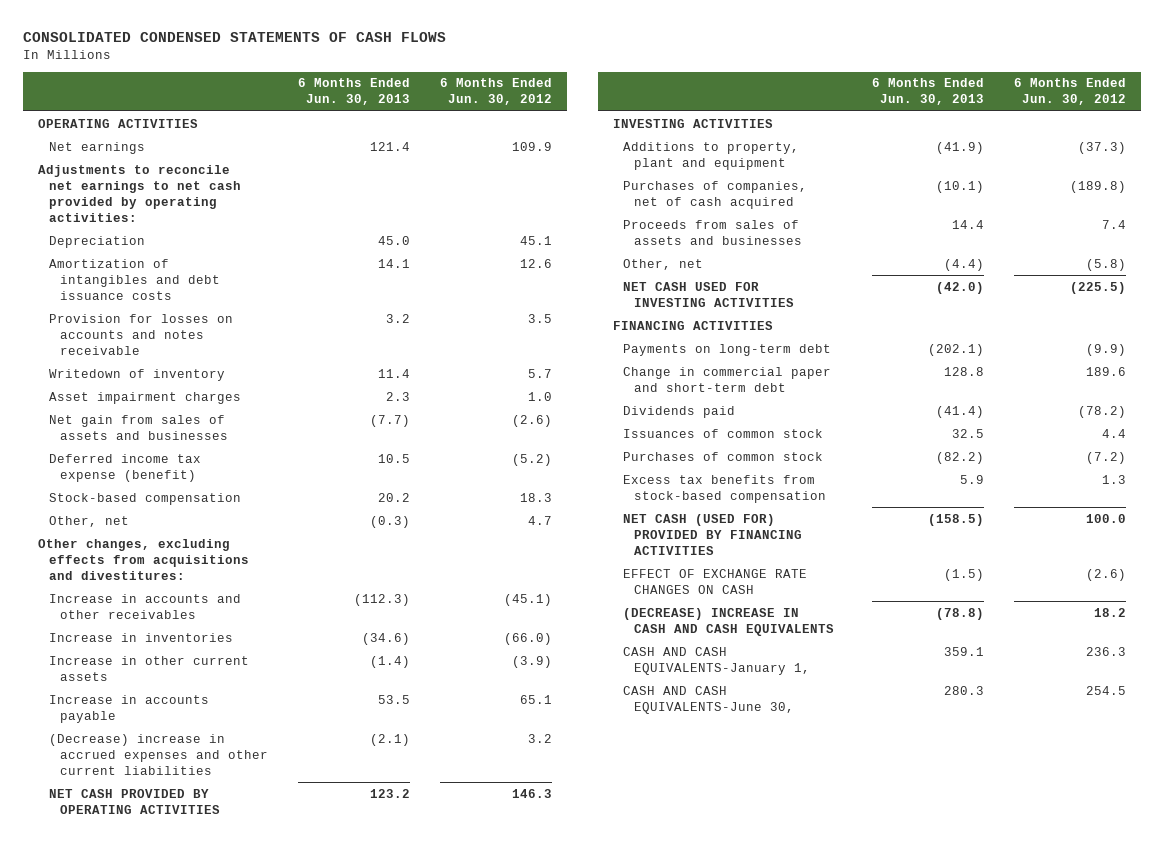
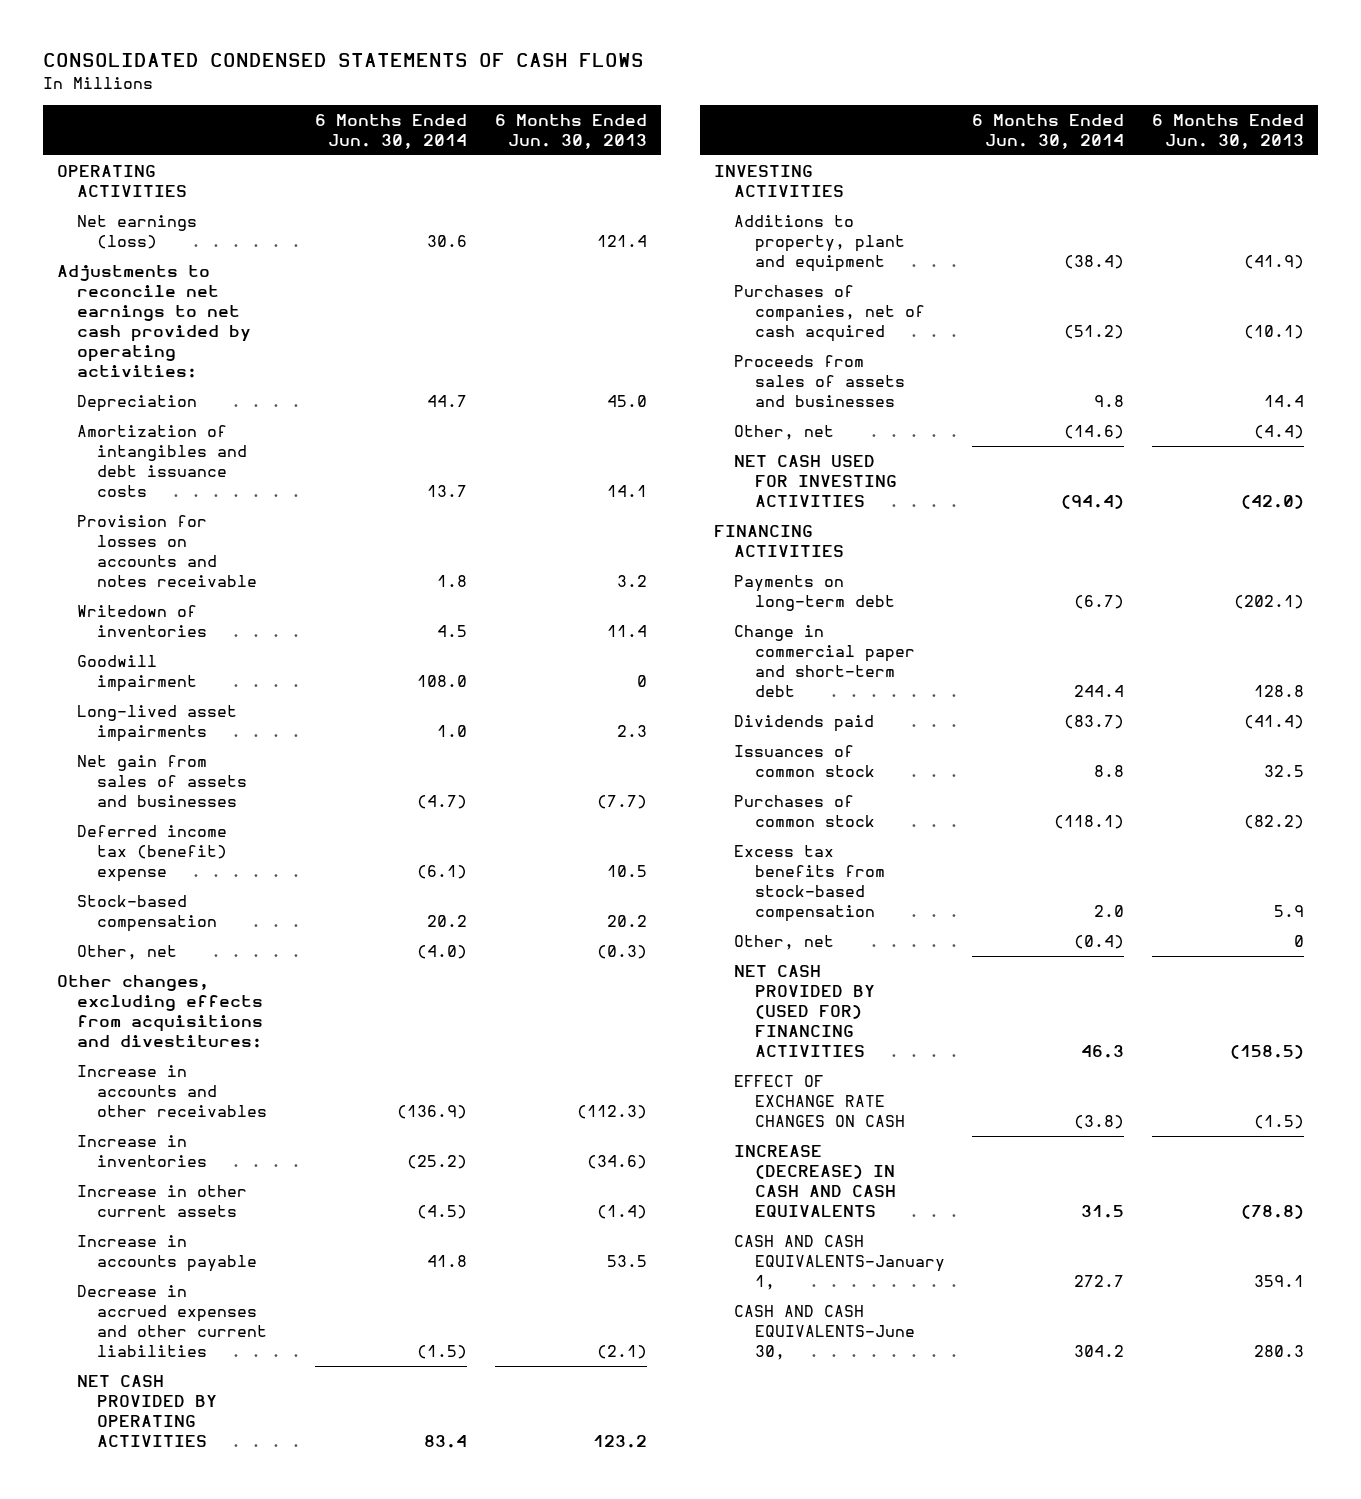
- | 6 Months Ended Jun. 30, 2013 | 6 Months Ended Jun. 30, 2012
+ | 6 Months Ended Jun. 30, 2014 | 6 Months Ended Jun. 30, 2013
- Net earnings | 121.4 | 109.9
+ Net earnings (loss) | 30.6 | 121.4
- Writedown of inventory | 11.4 | 5.7
- Asset impairment charges | 2.3 | 1.0
+ Writedown of inventories | 4.5 | 11.4
+ Goodwill impairment | 108.0 | 0
+ Long-lived asset impairments | 1.0 | 2.3
- Deferred income tax expense (benefit) | 10.5 | (5.2)
+ Deferred income tax (benefit) expense | (6.1) | 10.5
- (Decrease) increase in accrued expenses and other current liabilities | (2.1) | 3.2
+ Decrease in accrued expenses and other current liabilities | (1.5) | (2.1)
- NET CASH (USED FOR) PROVIDED BY FINANCING ACTIVITIES | (158.5) | 100.0
+ Other, net | (0.4) | 0
+ NET CASH PROVIDED BY (USED FOR) FINANCING ACTIVITIES | 46.3 | (158.5)
- (DECREASE) INCREASE IN CASH AND CASH EQUIVALENTS | (78.8) | 18.2
+ INCREASE (DECREASE) IN CASH AND CASH EQUIVALENTS | 31.5 | (78.8)

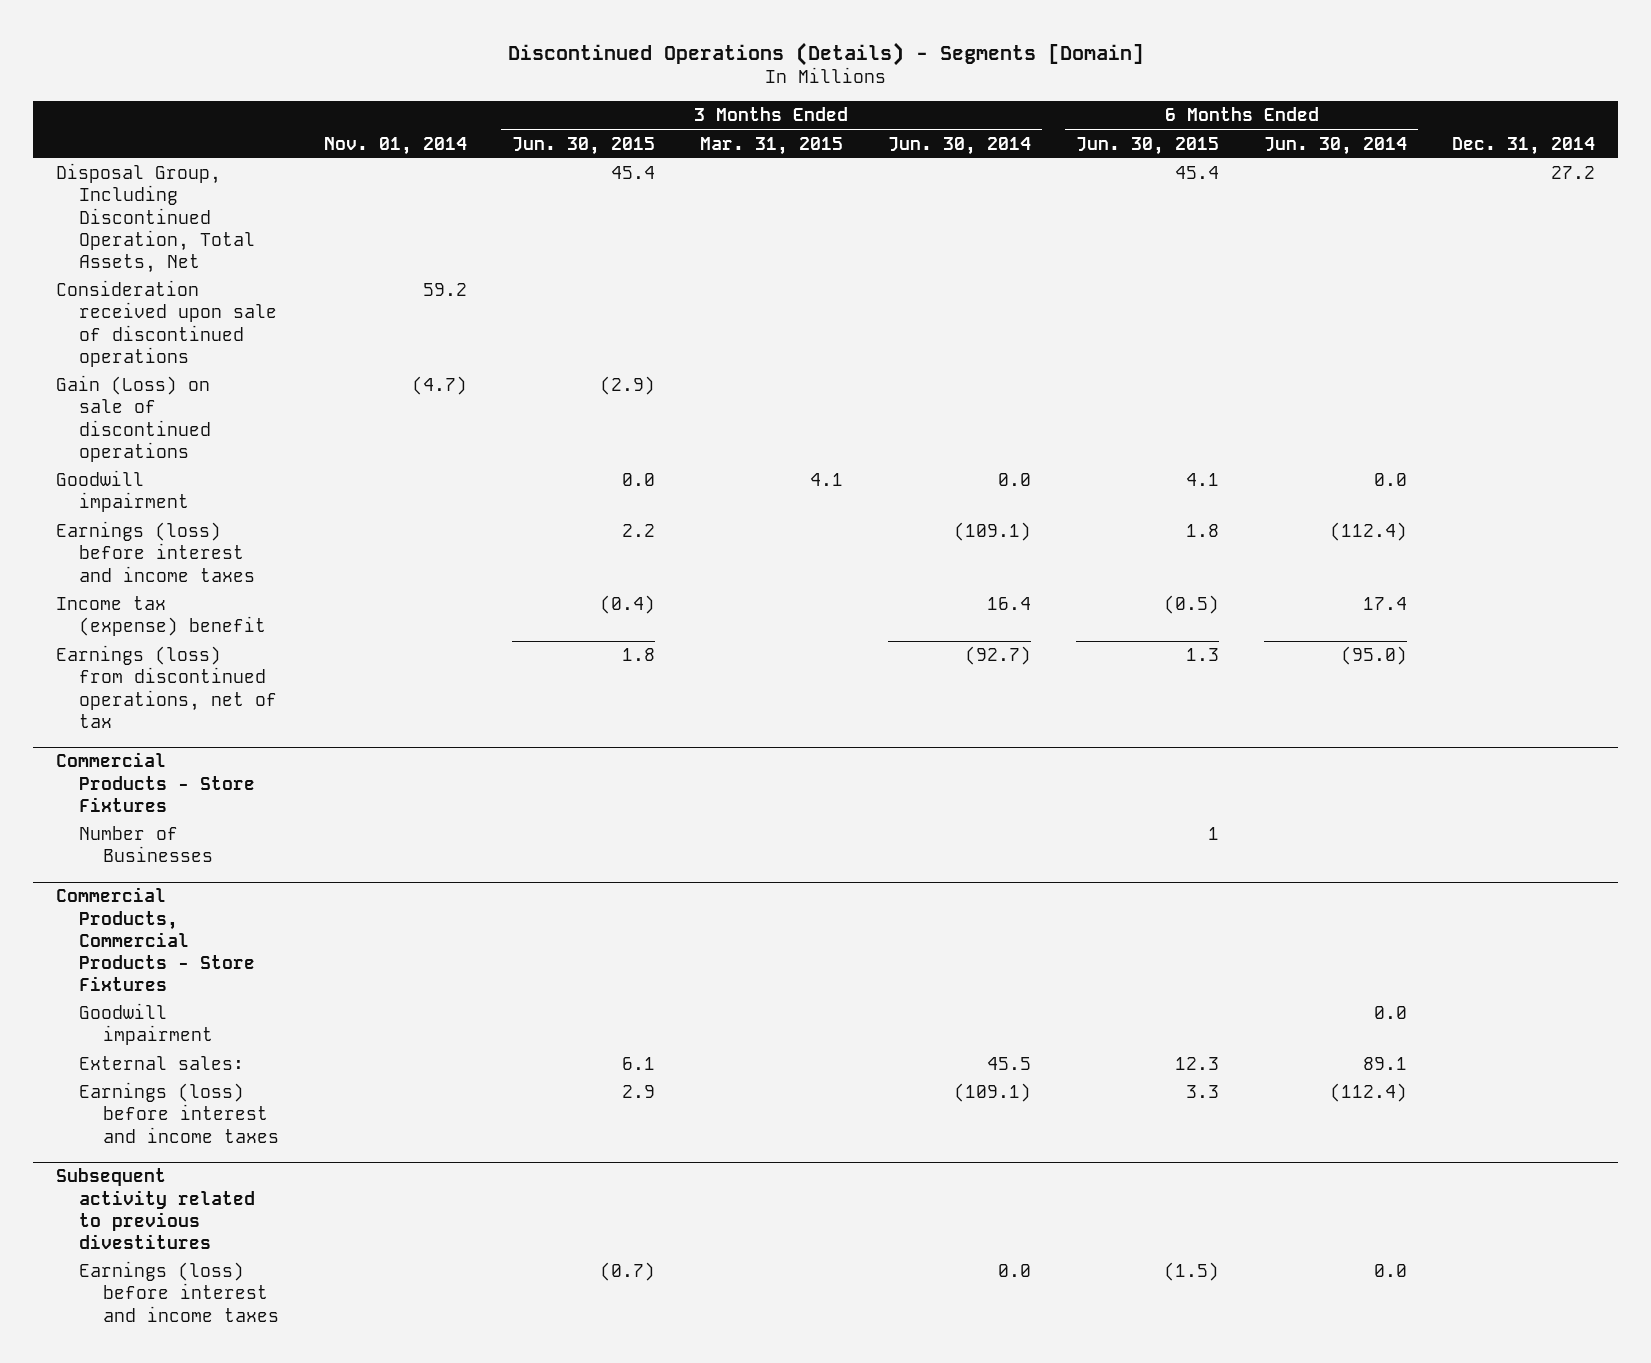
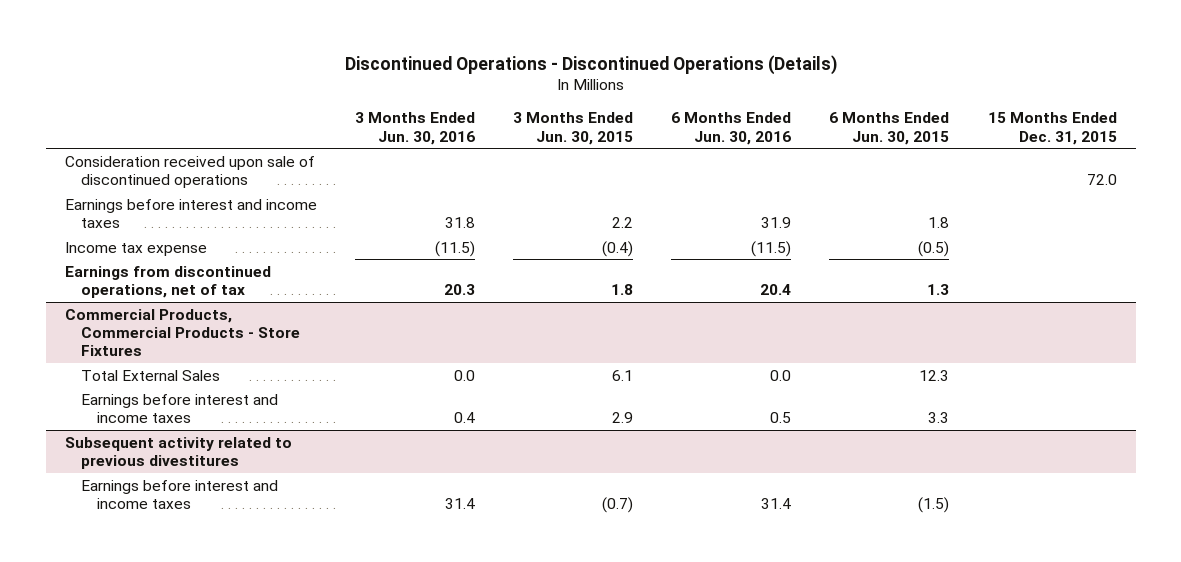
- Discontinued Operations (Details) - Segments [Domain]
+ Discontinued Operations - Discontinued Operations (Details)
- | Nov. 01, 2014 | 3 Months Ended Jun. 30, 2015 | 3 Months Ended Mar. 31, 2015 | 3 Months Ended Jun. 30, 2014 | 6 Months Ended Jun. 30, 2015 | 6 Months Ended Jun. 30, 2014 | Dec. 31, 2014
+ | 3 Months Ended Jun. 30, 2016 | 3 Months Ended Jun. 30, 2015 | 6 Months Ended Jun. 30, 2016 | 6 Months Ended Jun. 30, 2015 | 15 Months Ended Dec. 31, 2015
- Disposal Group, Including Discontinued Operation, Total Assets, Net | | 45.4 | | | 45.4 | | 27.2
- Gain (Loss) on sale of discontinued operations | (4.7) | (2.9) | | | | |
- Goodwill impairment | | 0.0 | 4.1 | 0.0 | 4.1 | 0.0 |
- Earnings (loss) before interest and income taxes | | 2.2 | | (109.1) | 1.8 | (112.4) |
- Income tax (expense) benefit | | (0.4) | | 16.4 | (0.5) | 17.4 |
- Earnings (loss) from discontinued operations, net of tax | | 1.8 | | (92.7) | 1.3 | (95.0) |
- Commercial Products - Store Fixtures
- Number of Businesses | | | | | 1 | |
+ Earnings before interest and income taxes | 31.8 | 2.2 | 31.9 | 1.8 |
+ Income tax expense | (11.5) | (0.4) | (11.5) | (0.5) |
+ Earnings from discontinued operations, net of tax | 20.3 | 1.8 | 20.4 | 1.3 |
@ Commercial Products, Commercial Products - Store Fixtures
- Goodwill impairment | | | | | | 0.0 |
- External sales: | | 6.1 | | 45.5 | 12.3 | 89.1 |
- Earnings (loss) before interest and income taxes | | 2.9 | | (109.1) | 3.3 | (112.4) |
+ Total External Sales | 0.0 | 6.1 | 0.0 | 12.3 |
+ Earnings before interest and income taxes | 0.4 | 2.9 | 0.5 | 3.3 |
@ Subsequent activity related to previous divestitures
- Earnings (loss) before interest and income taxes | | (0.7) | | 0.0 | (1.5) | 0.0 |
+ Earnings before interest and income taxes | 31.4 | (0.7) | 31.4 | (1.5) |

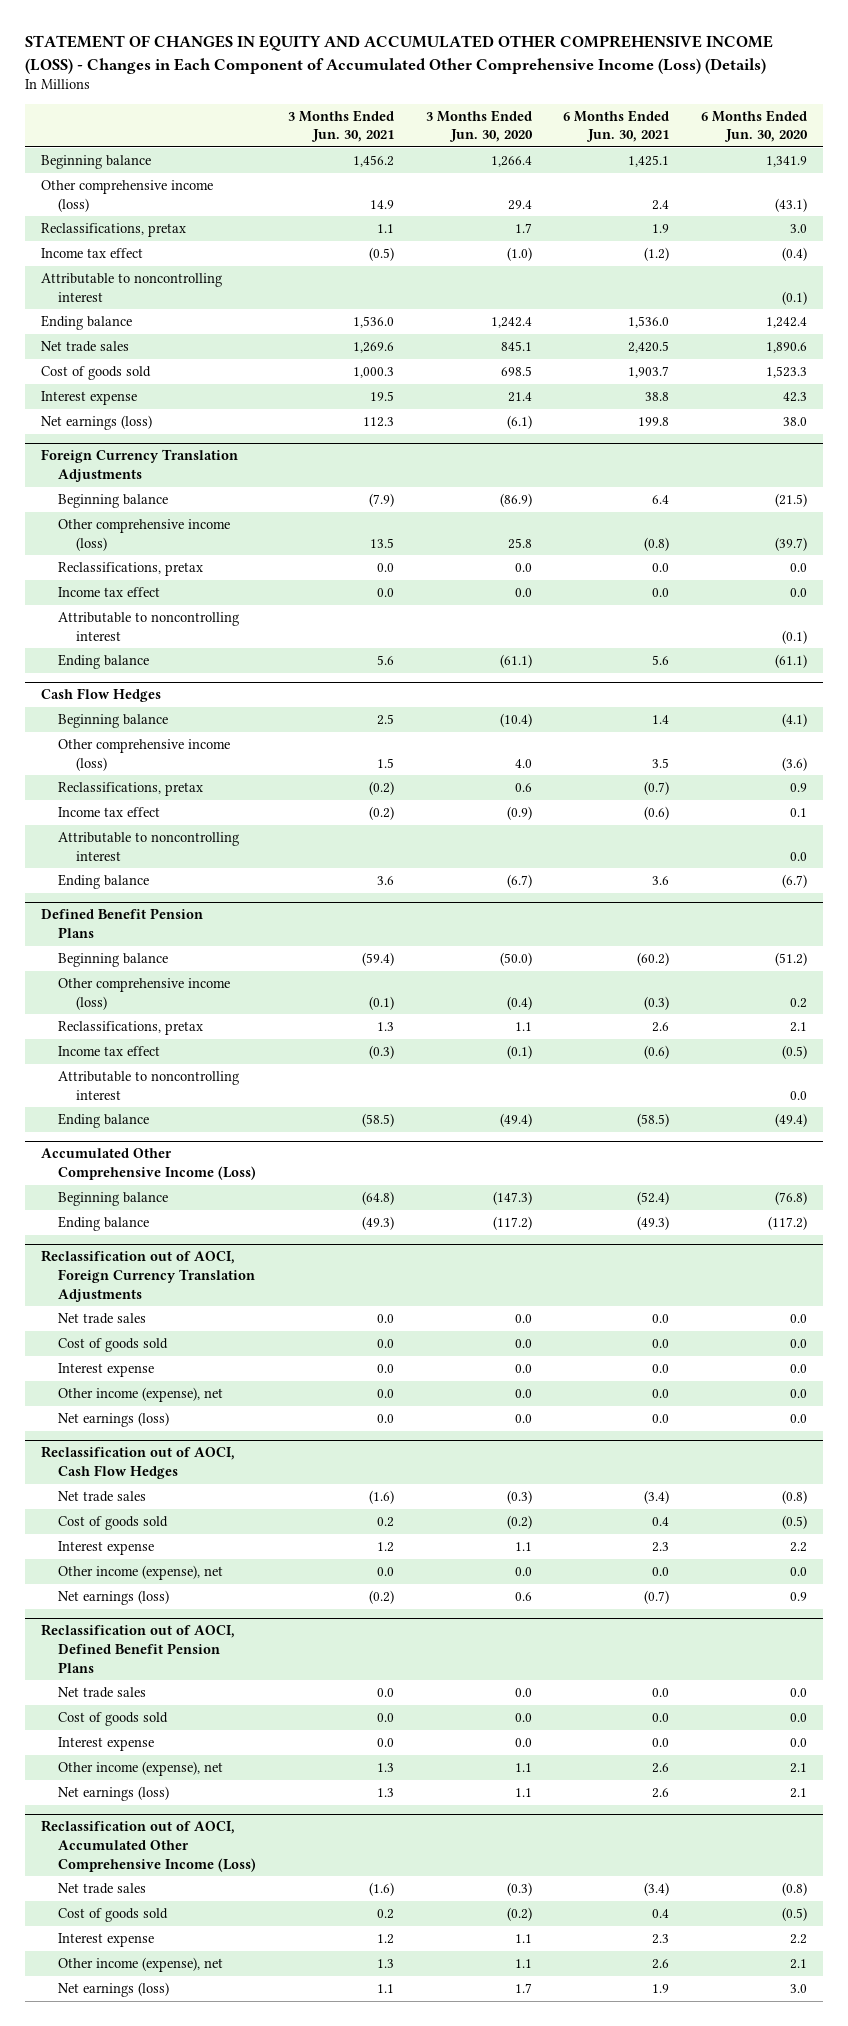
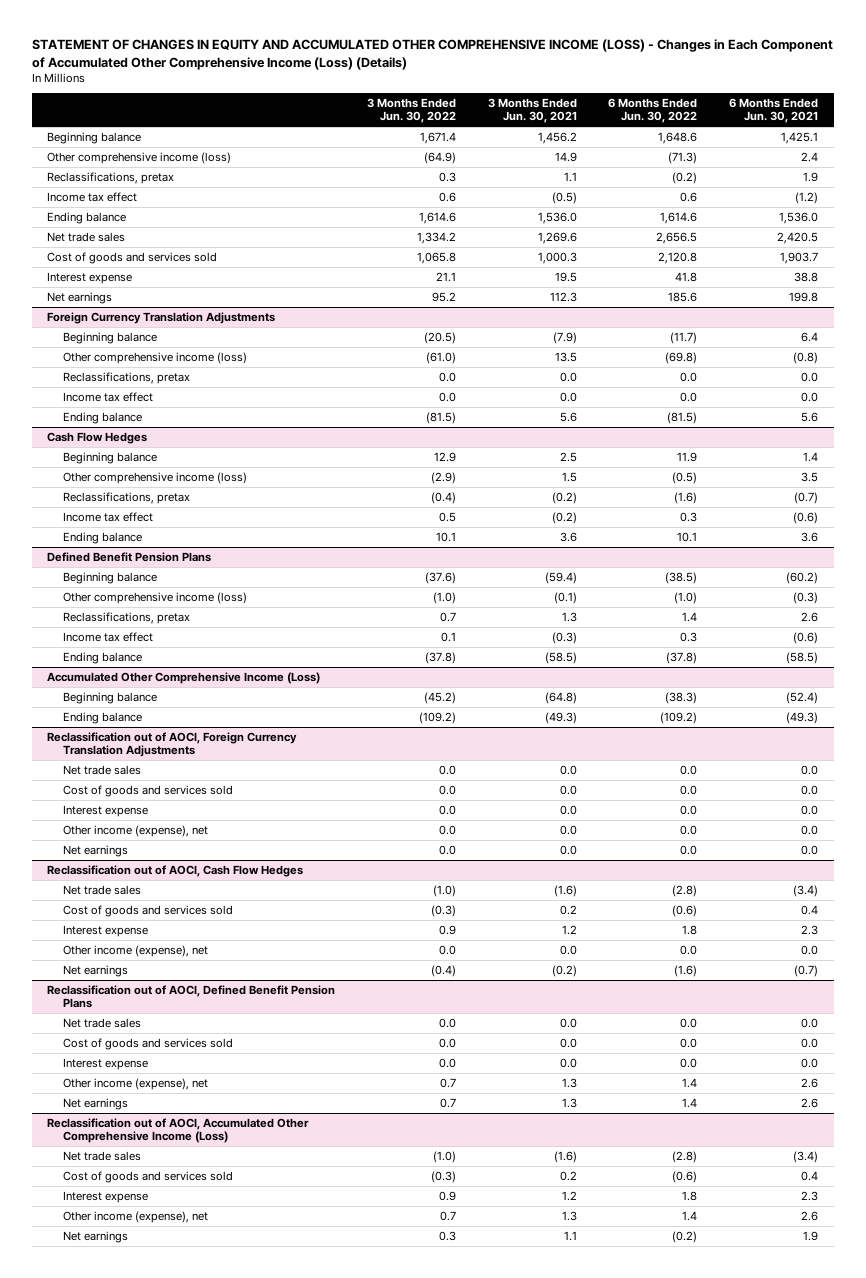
- | 3 Months Ended Jun. 30, 2021 | 3 Months Ended Jun. 30, 2020 | 6 Months Ended Jun. 30, 2021 | 6 Months Ended Jun. 30, 2020
+ | 3 Months Ended Jun. 30, 2022 | 3 Months Ended Jun. 30, 2021 | 6 Months Ended Jun. 30, 2022 | 6 Months Ended Jun. 30, 2021
- Attributable to noncontrolling interest | | | | (0.1)
- Cost of goods sold | 1,000.3 | 698.5 | 1,903.7 | 1,523.3
+ Cost of goods and services sold | 1,065.8 | 1,000.3 | 2,120.8 | 1,903.7
- Net earnings (loss) | 112.3 | (6.1) | 199.8 | 38.0
+ Net earnings | 95.2 | 112.3 | 185.6 | 199.8
@ Foreign Currency Translation Adjustments
- Attributable to noncontrolling interest | | | | (0.1)
@ Cash Flow Hedges
- Attributable to noncontrolling interest | | | | 0.0
@ Defined Benefit Pension Plans
- Attributable to noncontrolling interest | | | | 0.0
@ Reclassification out of AOCI, Foreign Currency Translation Adjustments
- Cost of goods sold | 0.0 | 0.0 | 0.0 | 0.0
+ Cost of goods and services sold | 0.0 | 0.0 | 0.0 | 0.0
- Net earnings (loss) | 0.0 | 0.0 | 0.0 | 0.0
+ Net earnings | 0.0 | 0.0 | 0.0 | 0.0
@ Reclassification out of AOCI, Cash Flow Hedges
- Cost of goods sold | 0.2 | (0.2) | 0.4 | (0.5)
+ Cost of goods and services sold | (0.3) | 0.2 | (0.6) | 0.4
- Net earnings (loss) | (0.2) | 0.6 | (0.7) | 0.9
+ Net earnings | (0.4) | (0.2) | (1.6) | (0.7)
@ Reclassification out of AOCI, Defined Benefit Pension Plans
- Cost of goods sold | 0.0 | 0.0 | 0.0 | 0.0
+ Cost of goods and services sold | 0.0 | 0.0 | 0.0 | 0.0
- Net earnings (loss) | 1.3 | 1.1 | 2.6 | 2.1
+ Net earnings | 0.7 | 1.3 | 1.4 | 2.6
@ Reclassification out of AOCI, Accumulated Other Comprehensive Income (Loss)
- Cost of goods sold | 0.2 | (0.2) | 0.4 | (0.5)
+ Cost of goods and services sold | (0.3) | 0.2 | (0.6) | 0.4
- Net earnings (loss) | 1.1 | 1.7 | 1.9 | 3.0
+ Net earnings | 0.3 | 1.1 | (0.2) | 1.9

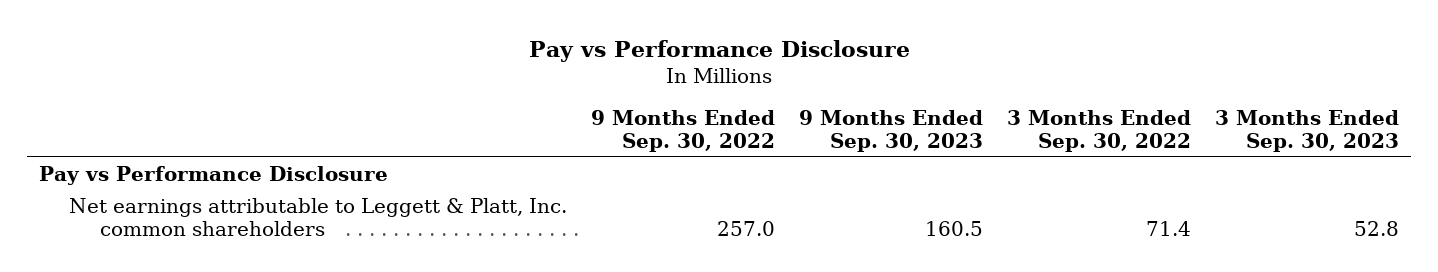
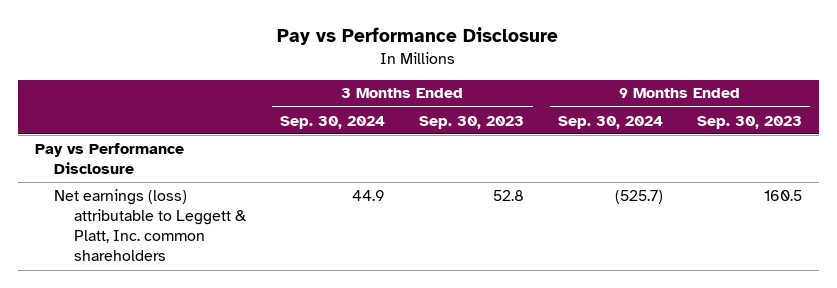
- | 9 Months Ended Sep. 30, 2022 | 9 Months Ended Sep. 30, 2023 | 3 Months Ended Sep. 30, 2022 | 3 Months Ended Sep. 30, 2023
+ | 3 Months Ended Sep. 30, 2024 | 3 Months Ended Sep. 30, 2023 | 9 Months Ended Sep. 30, 2024 | 9 Months Ended Sep. 30, 2023
- Net earnings attributable to Leggett & Platt, Inc. common shareholders | 257.0 | 160.5 | 71.4 | 52.8
+ Net earnings (loss) attributable to Leggett & Platt, Inc. common shareholders | 44.9 | 52.8 | (525.7) | 160.5

